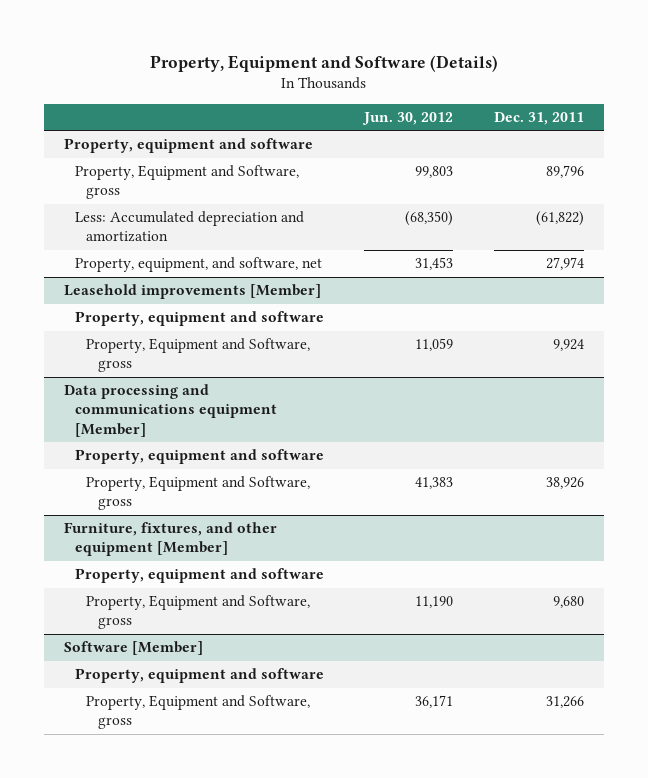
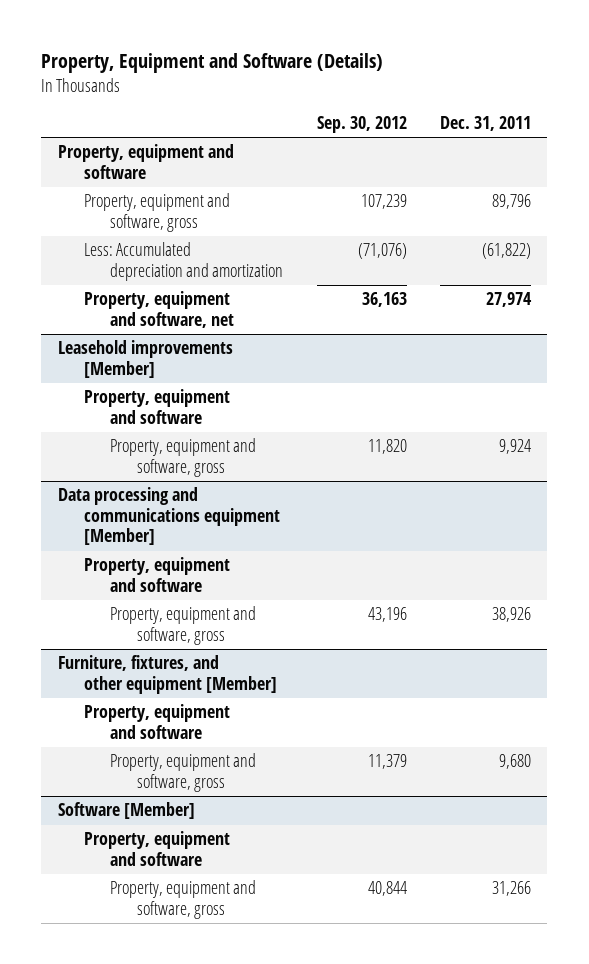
- | Jun. 30, 2012 | Dec. 31, 2011
+ | Sep. 30, 2012 | Dec. 31, 2011
- Property, Equipment and Software, gross | 99,803 | 89,796
+ Property, equipment and software, gross | 107,239 | 89,796
- Property, equipment, and software, net | 31,453 | 27,974
+ Property, equipment and software, net | 36,163 | 27,974
@ Leasehold improvements [Member]
- Property, Equipment and Software, gross | 11,059 | 9,924
+ Property, equipment and software, gross | 11,820 | 9,924
@ Data processing and communications equipment [Member]
- Property, Equipment and Software, gross | 41,383 | 38,926
+ Property, equipment and software, gross | 43,196 | 38,926
@ Furniture, fixtures, and other equipment [Member]
- Property, Equipment and Software, gross | 11,190 | 9,680
+ Property, equipment and software, gross | 11,379 | 9,680
@ Software [Member]
- Property, Equipment and Software, gross | 36,171 | 31,266
+ Property, equipment and software, gross | 40,844 | 31,266

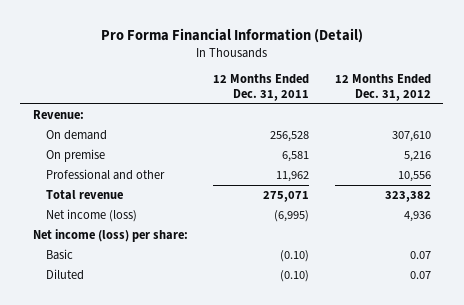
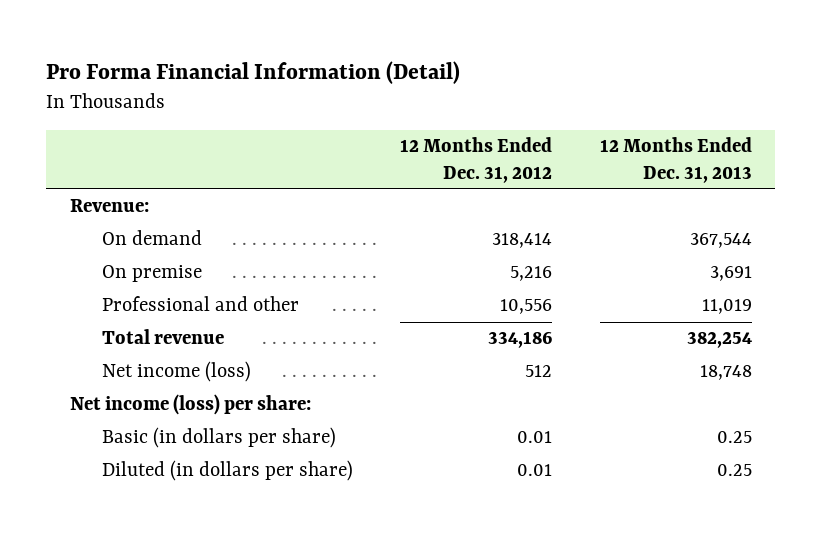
- | 12 Months Ended Dec. 31, 2011 | 12 Months Ended Dec. 31, 2012
+ | 12 Months Ended Dec. 31, 2012 | 12 Months Ended Dec. 31, 2013
- On demand | 256,528 | 307,610
+ On demand | 318,414 | 367,544
- Total revenue | 275,071 | 323,382
- Net income (loss) | (6,995) | 4,936
+ Total revenue | 334,186 | 382,254
+ Net income (loss) | 512 | 18,748
- Basic | (0.10) | 0.07
- Diluted | (0.10) | 0.07
+ Basic (in dollars per share) | 0.01 | 0.25
+ Diluted (in dollars per share) | 0.01 | 0.25

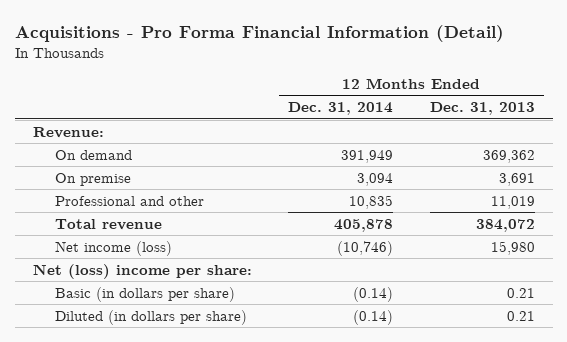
- Pro Forma Financial Information (Detail)
+ Acquisitions - Pro Forma Financial Information (Detail)
- | 12 Months Ended Dec. 31, 2012 | 12 Months Ended Dec. 31, 2013
+ | 12 Months Ended Dec. 31, 2014 | 12 Months Ended Dec. 31, 2013
- On demand | 318,414 | 367,544
+ On demand | 391,949 | 369,362
- Total revenue | 334,186 | 382,254
- Net income (loss) | 512 | 18,748
- Net income (loss) per share:
- Basic (in dollars per share) | 0.01 | 0.25
- Diluted (in dollars per share) | 0.01 | 0.25
+ Total revenue | 405,878 | 384,072
+ Net income (loss) | (10,746) | 15,980
+ Net (loss) income per share:
+ Basic (in dollars per share) | (0.14) | 0.21
+ Diluted (in dollars per share) | (0.14) | 0.21

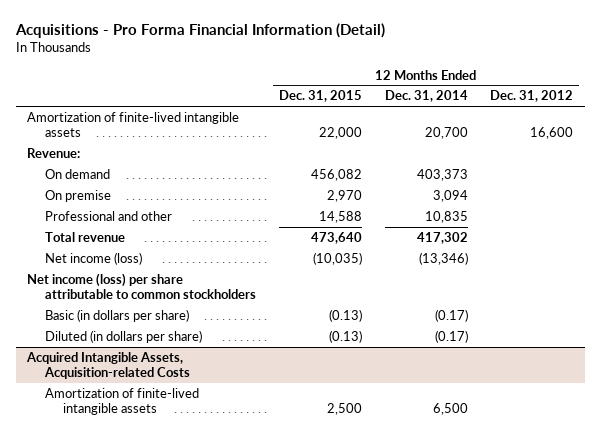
- | 12 Months Ended Dec. 31, 2014 | 12 Months Ended Dec. 31, 2013
+ | 12 Months Ended Dec. 31, 2015 | 12 Months Ended Dec. 31, 2014 | 12 Months Ended Dec. 31, 2012
+ Amortization of finite-lived intangible assets | 22,000 | 20,700 | 16,600
- On demand | 391,949 | 369,362
+ On demand | 456,082 | 403,373 |
- Total revenue | 405,878 | 384,072
- Net income (loss) | (10,746) | 15,980
- Net (loss) income per share:
- Basic (in dollars per share) | (0.14) | 0.21
- Diluted (in dollars per share) | (0.14) | 0.21
+ Total revenue | 473,640 | 417,302 |
+ Net income (loss) | (10,035) | (13,346) |
+ Net income (loss) per share attributable to common stockholders
+ Basic (in dollars per share) | (0.13) | (0.17) |
+ Diluted (in dollars per share) | (0.13) | (0.17) |
+ Acquired Intangible Assets, Acquisition-related Costs
+ Amortization of finite-lived intangible assets | 2,500 | 6,500 |

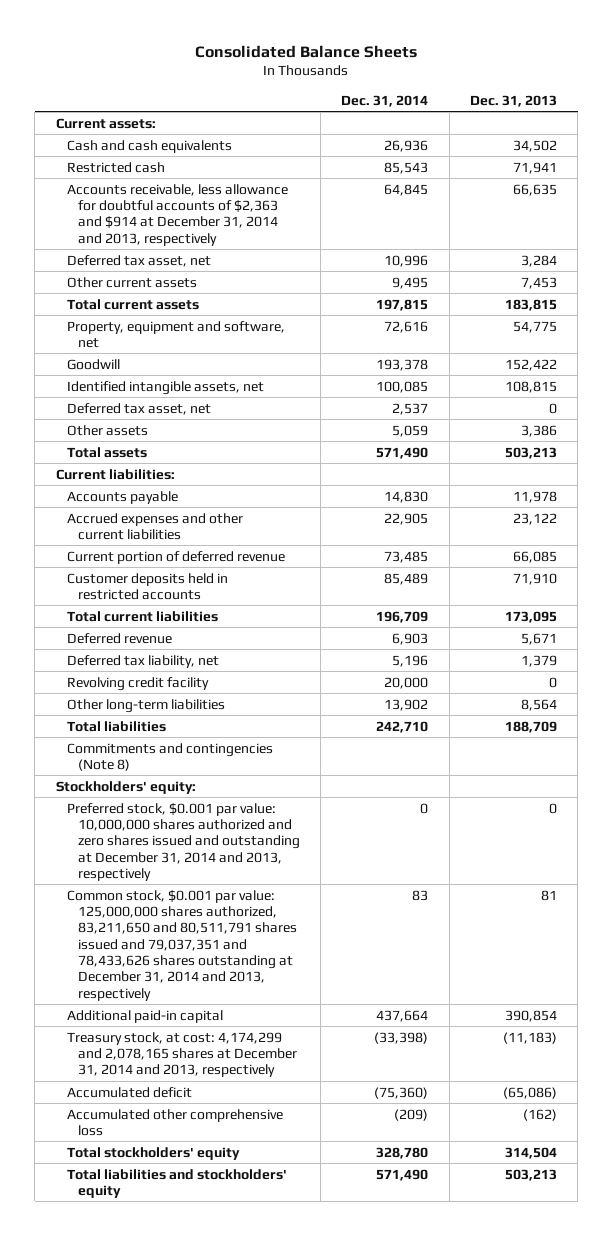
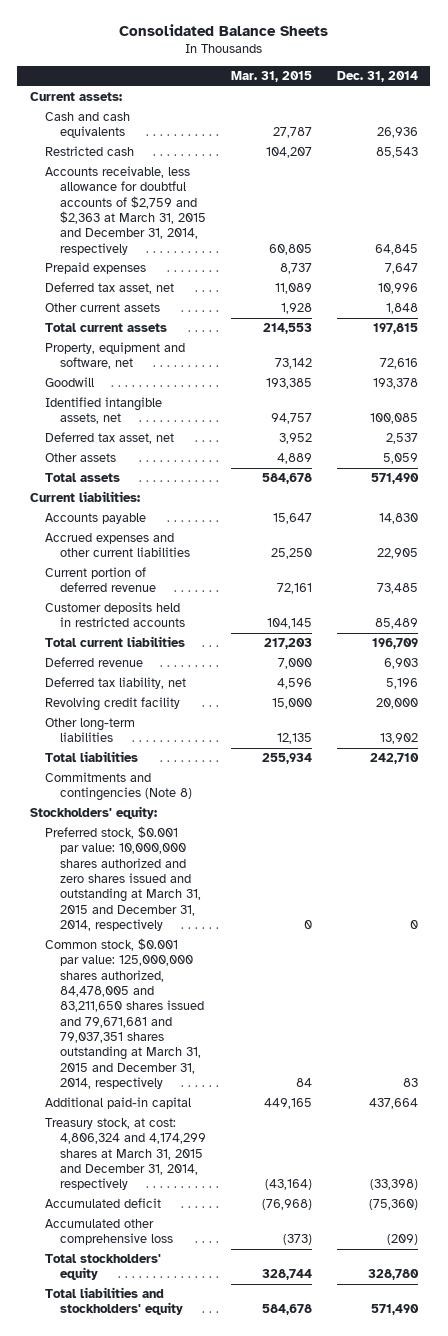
- | Dec. 31, 2014 | Dec. 31, 2013
+ | Mar. 31, 2015 | Dec. 31, 2014
- Accounts receivable, less allowance for doubtful accounts of $2,363 and $914 at December 31, 2014 and 2013, respectively | 64,845 | 66,635
+ Accounts receivable, less allowance for doubtful accounts of $2,759 and $2,363 at March 31, 2015 and December 31, 2014, respectively | 60,805 | 64,845
+ Prepaid expenses | 8,737 | 7,647
- Other current assets | 9,495 | 7,453
+ Other current assets | 1,928 | 1,848
- Preferred stock, $0.001 par value: 10,000,000 shares authorized and zero shares issued and outstanding at December 31, 2014 and 2013, respectively | 0 | 0
- Common stock, $0.001 par value: 125,000,000 shares authorized, 83,211,650 and 80,511,791 shares issued and 79,037,351 and 78,433,626 shares outstanding at December 31, 2014 and 2013, respectively | 83 | 81
+ Preferred stock, $0.001 par value: 10,000,000 shares authorized and zero shares issued and outstanding at March 31, 2015 and December 31, 2014, respectively | 0 | 0
+ Common stock, $0.001 par value: 125,000,000 shares authorized, 84,478,005 and 83,211,650 shares issued and 79,671,681 and 79,037,351 shares outstanding at March 31, 2015 and December 31, 2014, respectively | 84 | 83
- Treasury stock, at cost: 4,174,299 and 2,078,165 shares at December 31, 2014 and 2013, respectively | (33,398) | (11,183)
+ Treasury stock, at cost: 4,806,324 and 4,174,299 shares at March 31, 2015 and December 31, 2014, respectively | (43,164) | (33,398)

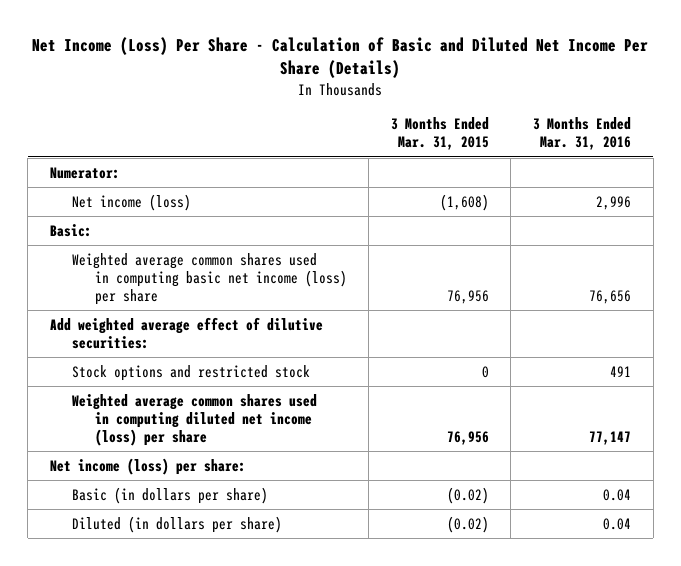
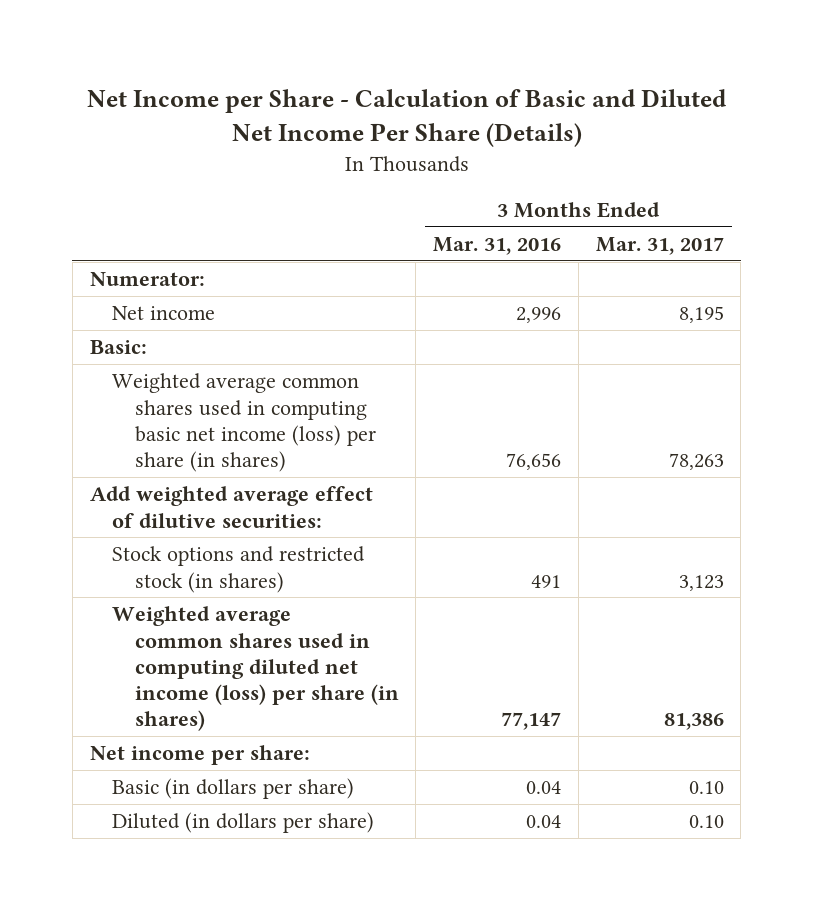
- Net Income (Loss) Per Share - Calculation of Basic and Diluted Net Income Per Share (Details)
+ Net Income per Share - Calculation of Basic and Diluted Net Income Per Share (Details)
- | 3 Months Ended Mar. 31, 2015 | 3 Months Ended Mar. 31, 2016
+ | 3 Months Ended Mar. 31, 2016 | 3 Months Ended Mar. 31, 2017
- Net income (loss) | (1,608) | 2,996
+ Net income | 2,996 | 8,195
- Weighted average common shares used in computing basic net income (loss) per share | 76,956 | 76,656
+ Weighted average common shares used in computing basic net income (loss) per share (in shares) | 76,656 | 78,263
- Stock options and restricted stock | 0 | 491
- Weighted average common shares used in computing diluted net income (loss) per share | 76,956 | 77,147
- Net income (loss) per share:
+ Stock options and restricted stock (in shares) | 491 | 3,123
+ Weighted average common shares used in computing diluted net income (loss) per share (in shares) | 77,147 | 81,386
+ Net income per share:

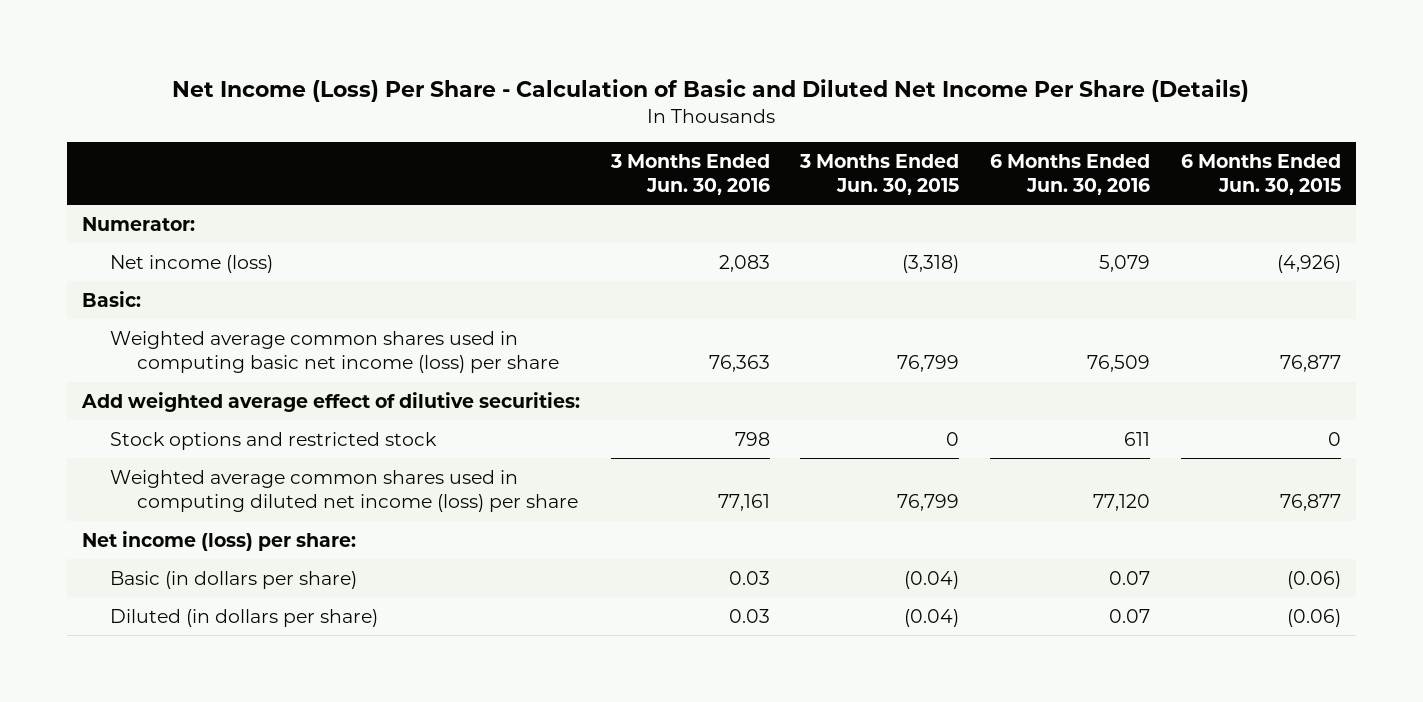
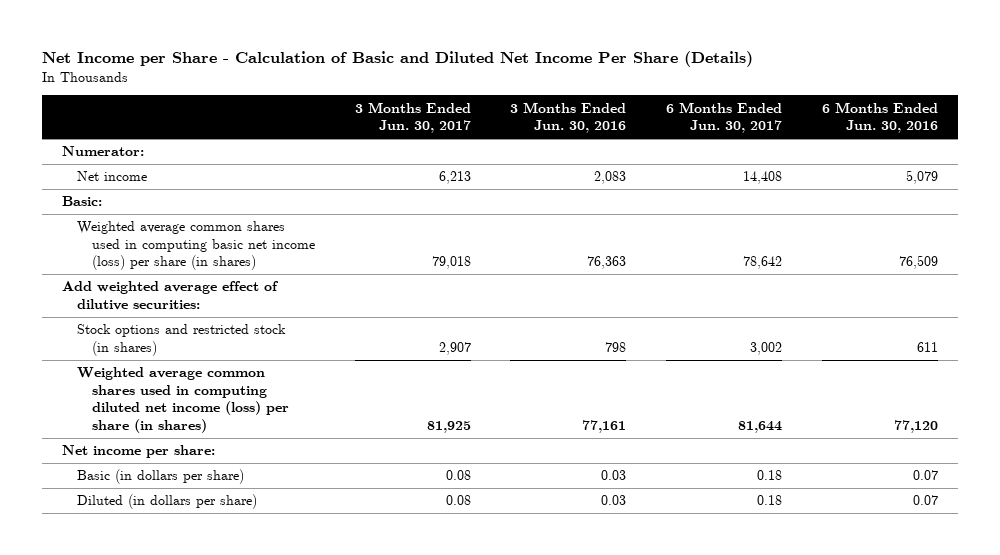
- Net Income (Loss) Per Share - Calculation of Basic and Diluted Net Income Per Share (Details)
+ Net Income per Share - Calculation of Basic and Diluted Net Income Per Share (Details)
- | 3 Months Ended Jun. 30, 2016 | 3 Months Ended Jun. 30, 2015 | 6 Months Ended Jun. 30, 2016 | 6 Months Ended Jun. 30, 2015
+ | 3 Months Ended Jun. 30, 2017 | 3 Months Ended Jun. 30, 2016 | 6 Months Ended Jun. 30, 2017 | 6 Months Ended Jun. 30, 2016
- Net income (loss) | 2,083 | (3,318) | 5,079 | (4,926)
+ Net income | 6,213 | 2,083 | 14,408 | 5,079
- Weighted average common shares used in computing basic net income (loss) per share | 76,363 | 76,799 | 76,509 | 76,877
+ Weighted average common shares used in computing basic net income (loss) per share (in shares) | 79,018 | 76,363 | 78,642 | 76,509
- Stock options and restricted stock | 798 | 0 | 611 | 0
- Weighted average common shares used in computing diluted net income (loss) per share | 77,161 | 76,799 | 77,120 | 76,877
- Net income (loss) per share:
+ Stock options and restricted stock (in shares) | 2,907 | 798 | 3,002 | 611
+ Weighted average common shares used in computing diluted net income (loss) per share (in shares) | 81,925 | 77,161 | 81,644 | 77,120
+ Net income per share:

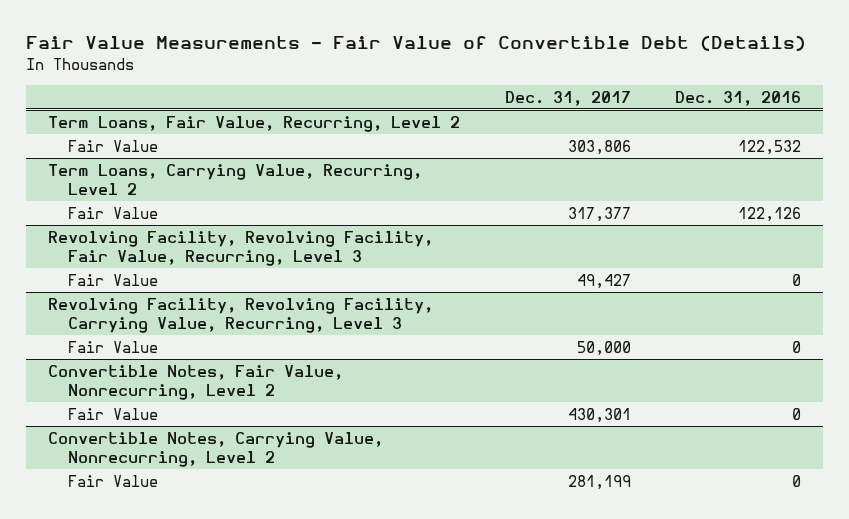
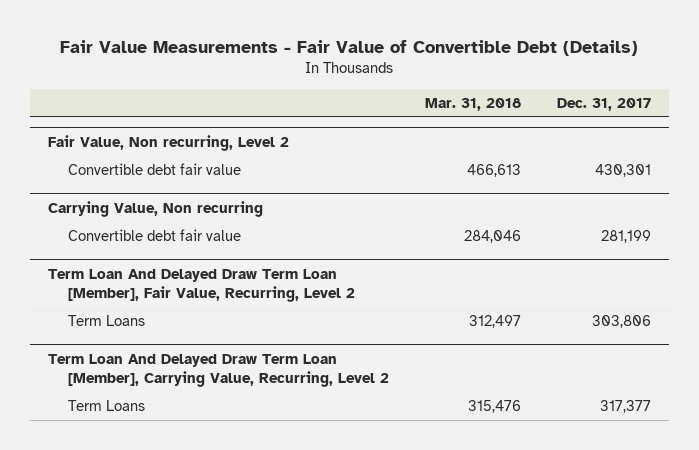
- | Dec. 31, 2017 | Dec. 31, 2016
+ | Mar. 31, 2018 | Dec. 31, 2017
- Term Loans, Fair Value, Recurring, Level 2
- Fair Value | 303,806 | 122,532
- Term Loans, Carrying Value, Recurring, Level 2
- Fair Value | 317,377 | 122,126
- Revolving Facility, Revolving Facility, Fair Value, Recurring, Level 3
- Fair Value | 49,427 | 0
- Revolving Facility, Revolving Facility, Carrying Value, Recurring, Level 3
- Fair Value | 50,000 | 0
- Convertible Notes, Fair Value, Nonrecurring, Level 2
- Fair Value | 430,301 | 0
- Convertible Notes, Carrying Value, Nonrecurring, Level 2
- Fair Value | 281,199 | 0
+ Fair Value, Non recurring, Level 2
+ Convertible debt fair value | 466,613 | 430,301
+ Carrying Value, Non recurring
+ Convertible debt fair value | 284,046 | 281,199
+ Term Loan And Delayed Draw Term Loan [Member], Fair Value, Recurring, Level 2
+ Term Loans | 312,497 | 303,806
+ Term Loan And Delayed Draw Term Loan [Member], Carrying Value, Recurring, Level 2
+ Term Loans | 315,476 | 317,377

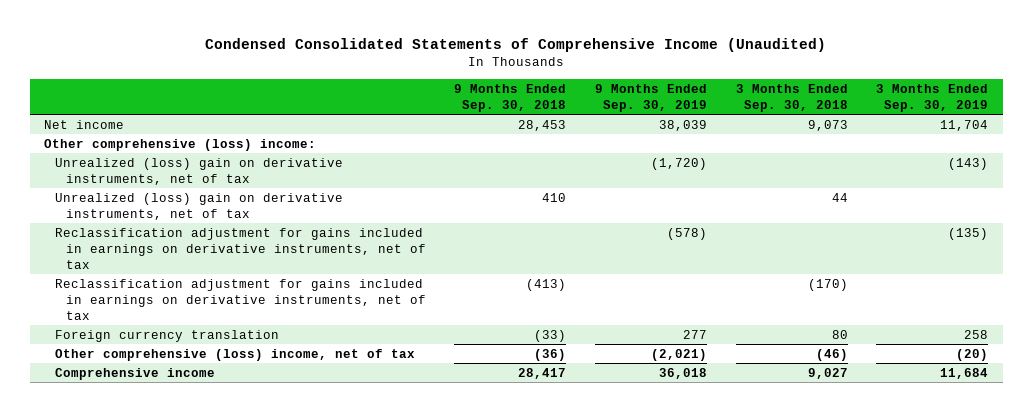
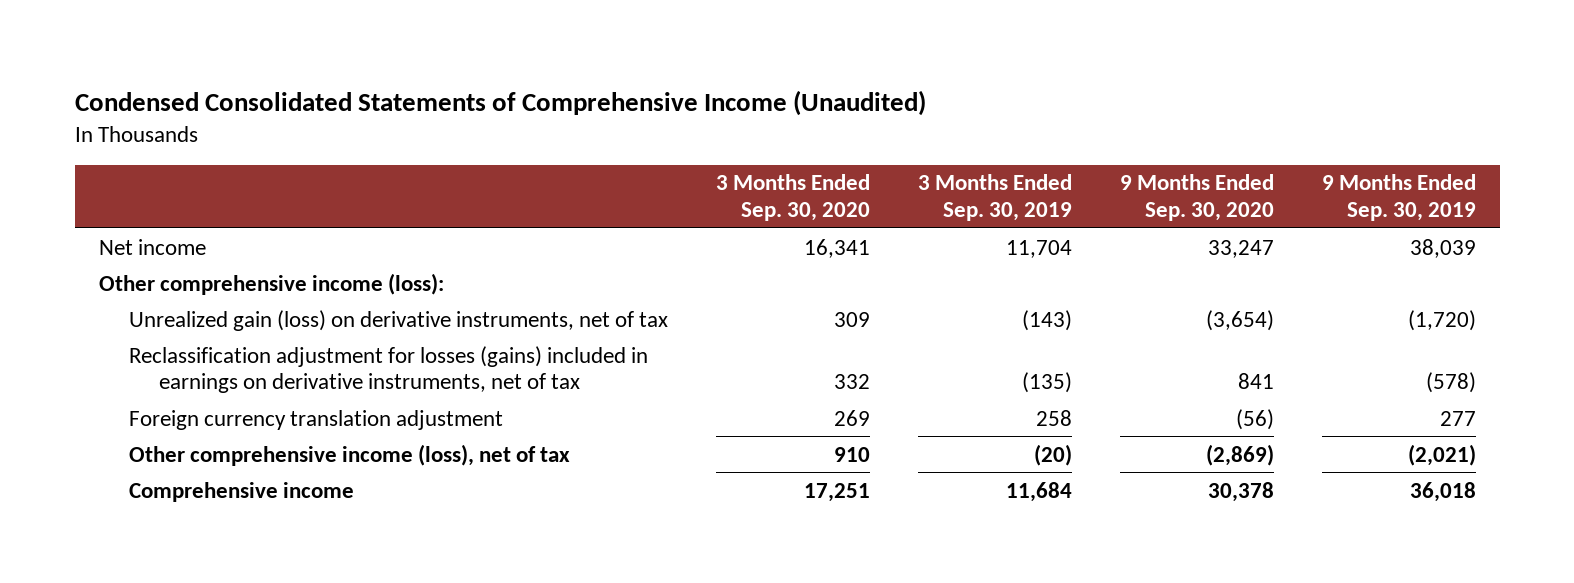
- | 9 Months Ended Sep. 30, 2018 | 9 Months Ended Sep. 30, 2019 | 3 Months Ended Sep. 30, 2018 | 3 Months Ended Sep. 30, 2019
+ | 3 Months Ended Sep. 30, 2020 | 3 Months Ended Sep. 30, 2019 | 9 Months Ended Sep. 30, 2020 | 9 Months Ended Sep. 30, 2019
- Other comprehensive (loss) income:
- Unrealized (loss) gain on derivative instruments, net of tax | | (1,720) | | (143)
- Unrealized (loss) gain on derivative instruments, net of tax | 410 | | 44 |
- Reclassification adjustment for gains included in earnings on derivative instruments, net of tax | | (578) | | (135)
- Reclassification adjustment for gains included in earnings on derivative instruments, net of tax | (413) | | (170) |
- Foreign currency translation | (33) | 277 | 80 | 258
- Other comprehensive (loss) income, net of tax | (36) | (2,021) | (46) | (20)
+ Other comprehensive income (loss):
+ Unrealized gain (loss) on derivative instruments, net of tax | 309 | (143) | (3,654) | (1,720)
+ Reclassification adjustment for losses (gains) included in earnings on derivative instruments, net of tax | 332 | (135) | 841 | (578)
+ Foreign currency translation adjustment | 269 | 258 | (56) | 277
+ Other comprehensive income (loss), net of tax | 910 | (20) | (2,869) | (2,021)

